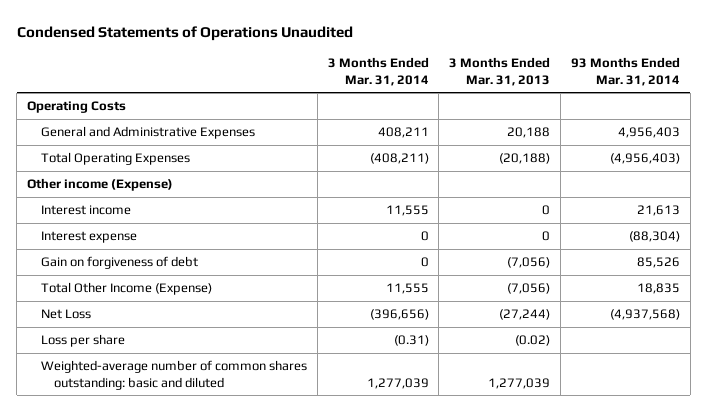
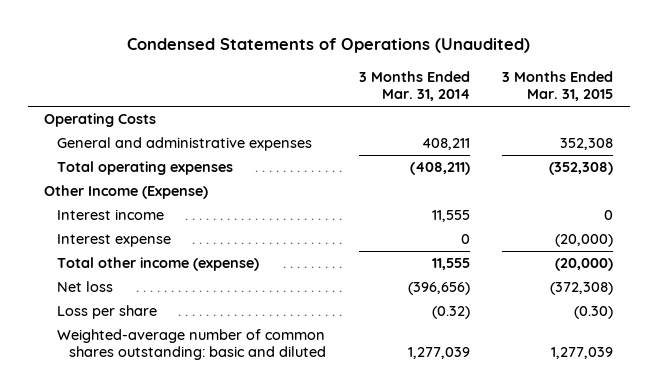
- Condensed Statements of Operations Unaudited
+ Condensed Statements of Operations (Unaudited)
- | 3 Months Ended Mar. 31, 2014 | 3 Months Ended Mar. 31, 2013 | 93 Months Ended Mar. 31, 2014
+ | 3 Months Ended Mar. 31, 2014 | 3 Months Ended Mar. 31, 2015
- General and Administrative Expenses | 408,211 | 20,188 | 4,956,403
- Total Operating Expenses | (408,211) | (20,188) | (4,956,403)
- Other income (Expense)
+ General and administrative expenses | 408,211 | 352,308
+ Total operating expenses | (408,211) | (352,308)
+ Other Income (Expense)
- Gain on forgiveness of debt | 0 | (7,056) | 85,526
- Total Other Income (Expense) | 11,555 | (7,056) | 18,835
- Net Loss | (396,656) | (27,244) | (4,937,568)
- Loss per share | (0.31) | (0.02) |
+ Total other income (expense) | 11,555 | (20,000)
+ Net loss | (396,656) | (372,308)
+ Loss per share | (0.32) | (0.30)

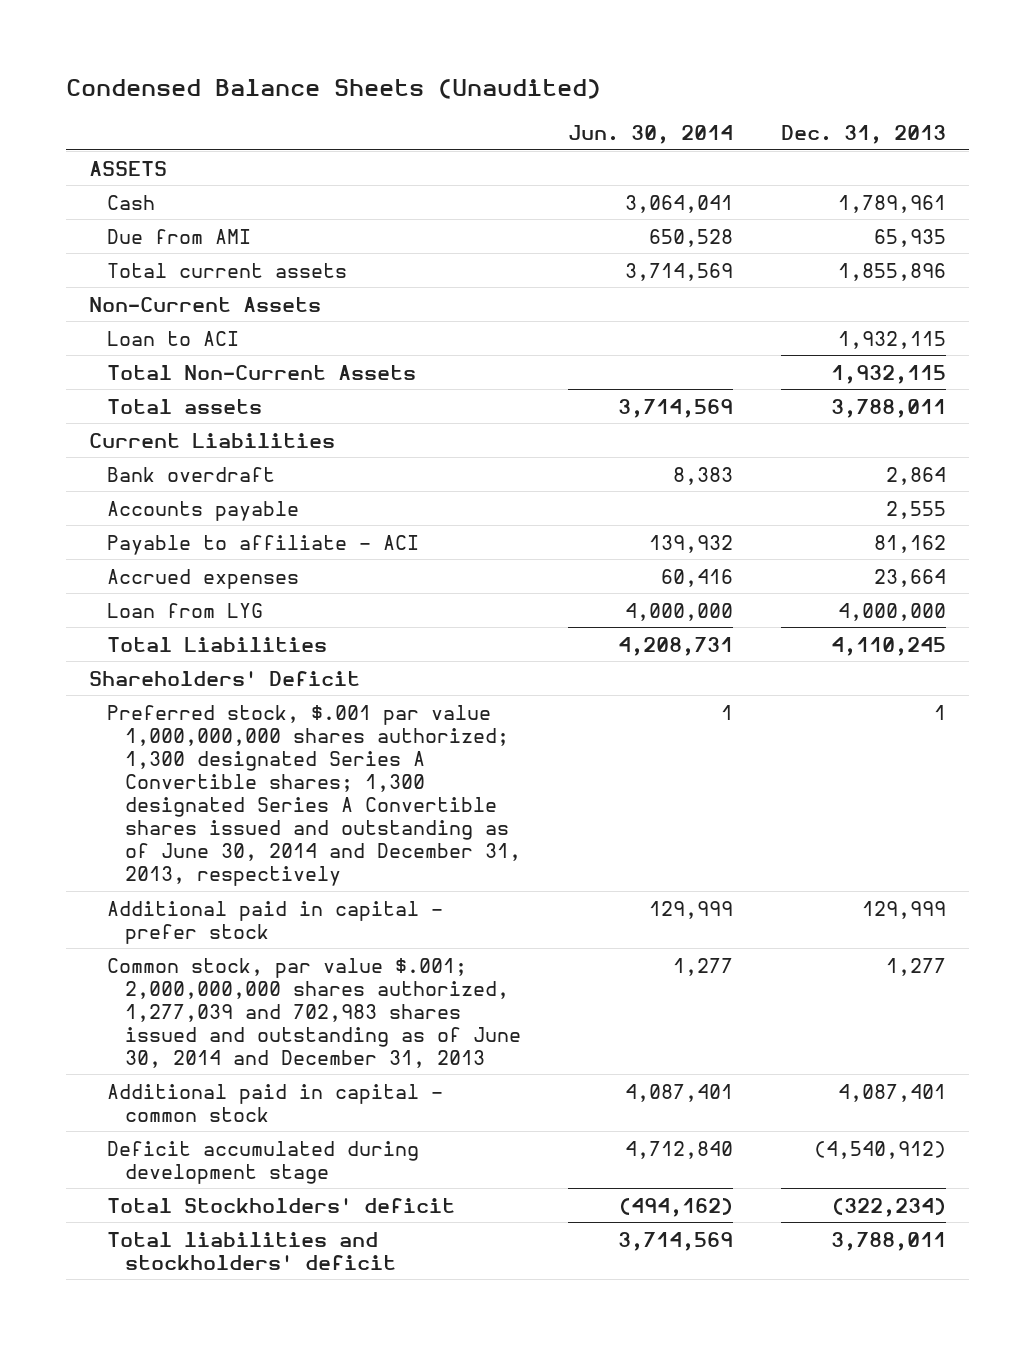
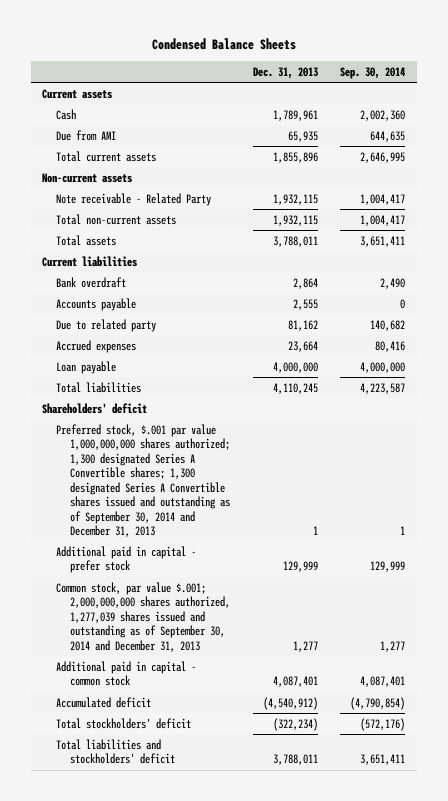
- Condensed Balance Sheets (Unaudited)
+ Condensed Balance Sheets
- | Jun. 30, 2014 | Dec. 31, 2013
+ | Dec. 31, 2013 | Sep. 30, 2014
- ASSETS
+ Current assets
- Non-Current Assets
- Loan to ACI | | 1,932,115
- Total Non-Current Assets | | 1,932,115
+ Non-current assets
+ Note receivable - Related Party | 1,932,115 | 1,004,417
+ Total non-current assets | 1,932,115 | 1,004,417
- Current Liabilities
+ Current liabilities
- Payable to affiliate - ACI | 139,932 | 81,162
+ Due to related party | 81,162 | 140,682
- Loan from LYG | 4,000,000 | 4,000,000
- Total Liabilities | 4,208,731 | 4,110,245
- Shareholders' Deficit
- Preferred stock, $.001 par value 1,000,000,000 shares authorized; 1,300 designated Series A Convertible shares; 1,300 designated Series A Convertible shares issued and outstanding as of June 30, 2014 and December 31, 2013, respectively | 1 | 1
+ Loan payable | 4,000,000 | 4,000,000
+ Total liabilities | 4,110,245 | 4,223,587
+ Shareholders' deficit
+ Preferred stock, $.001 par value 1,000,000,000 shares authorized; 1,300 designated Series A Convertible shares; 1,300 designated Series A Convertible shares issued and outstanding as of September 30, 2014 and December 31, 2013 | 1 | 1
- Common stock, par value $.001; 2,000,000,000 shares authorized, 1,277,039 and 702,983 shares issued and outstanding as of June 30, 2014 and December 31, 2013 | 1,277 | 1,277
+ Common stock, par value $.001; 2,000,000,000 shares authorized, 1,277,039 shares issued and outstanding as of September 30, 2014 and December 31, 2013 | 1,277 | 1,277
- Deficit accumulated during development stage | 4,712,840 | (4,540,912)
- Total Stockholders' deficit | (494,162) | (322,234)
+ Accumulated deficit | (4,540,912) | (4,790,854)
+ Total stockholders' deficit | (322,234) | (572,176)

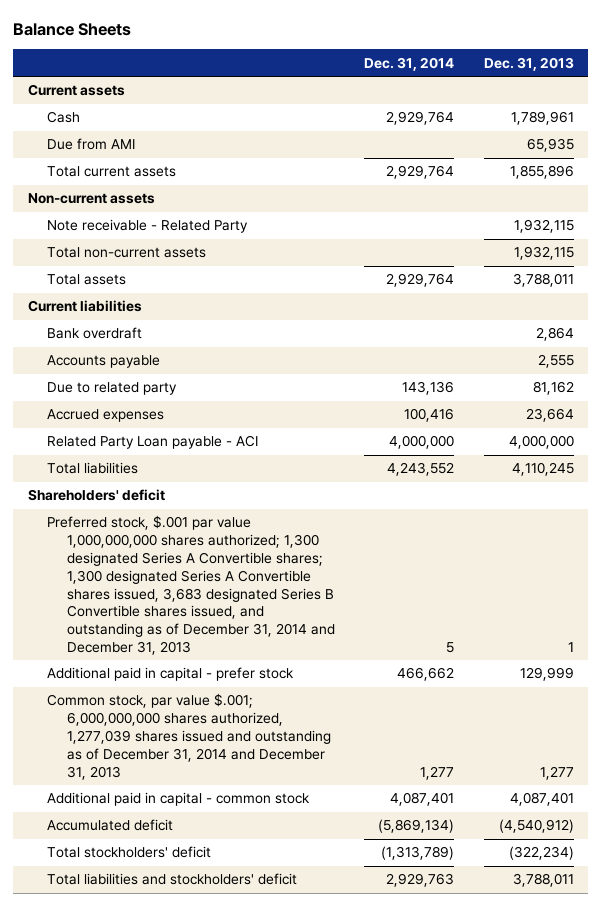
- Condensed Balance Sheets
+ Balance Sheets
- | Dec. 31, 2013 | Sep. 30, 2014
+ | Dec. 31, 2014 | Dec. 31, 2013
- Loan payable | 4,000,000 | 4,000,000
+ Related Party Loan payable - ACI | 4,000,000 | 4,000,000
- Preferred stock, $.001 par value 1,000,000,000 shares authorized; 1,300 designated Series A Convertible shares; 1,300 designated Series A Convertible shares issued and outstanding as of September 30, 2014 and December 31, 2013 | 1 | 1
+ Preferred stock, $.001 par value 1,000,000,000 shares authorized; 1,300 designated Series A Convertible shares; 1,300 designated Series A Convertible shares issued, 3,683 designated Series B Convertible shares issued, and outstanding as of December 31, 2014 and December 31, 2013 | 5 | 1
- Common stock, par value $.001; 2,000,000,000 shares authorized, 1,277,039 shares issued and outstanding as of September 30, 2014 and December 31, 2013 | 1,277 | 1,277
+ Common stock, par value $.001; 6,000,000,000 shares authorized, 1,277,039 shares issued and outstanding as of December 31, 2014 and December 31, 2013 | 1,277 | 1,277

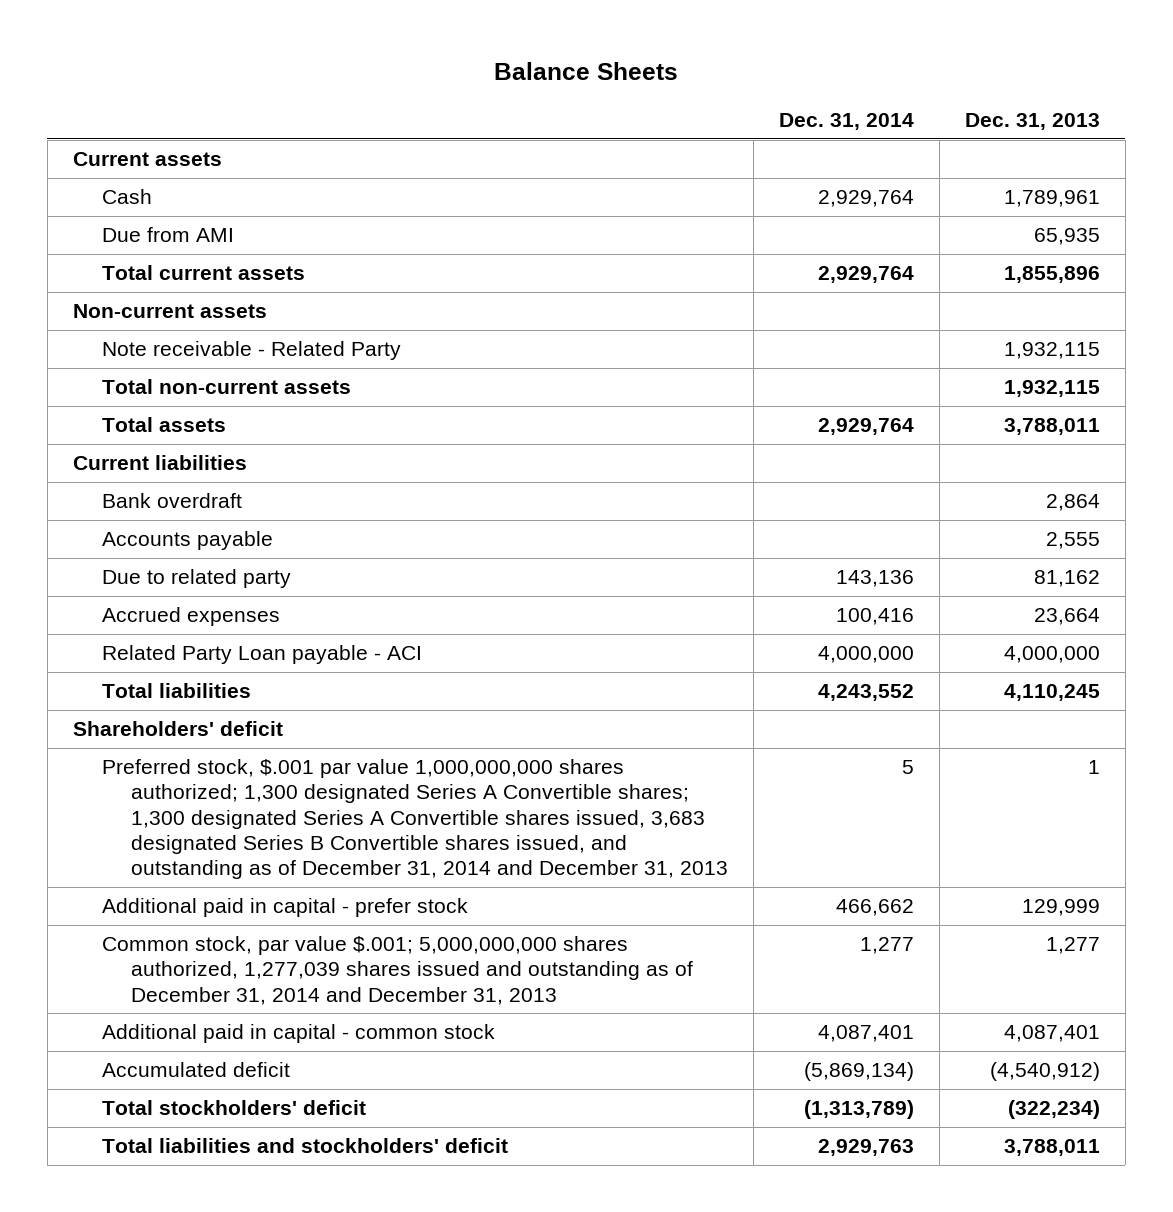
- Common stock, par value $.001; 6,000,000,000 shares authorized, 1,277,039 shares issued and outstanding as of December 31, 2014 and December 31, 2013 | 1,277 | 1,277
+ Common stock, par value $.001; 5,000,000,000 shares authorized, 1,277,039 shares issued and outstanding as of December 31, 2014 and December 31, 2013 | 1,277 | 1,277

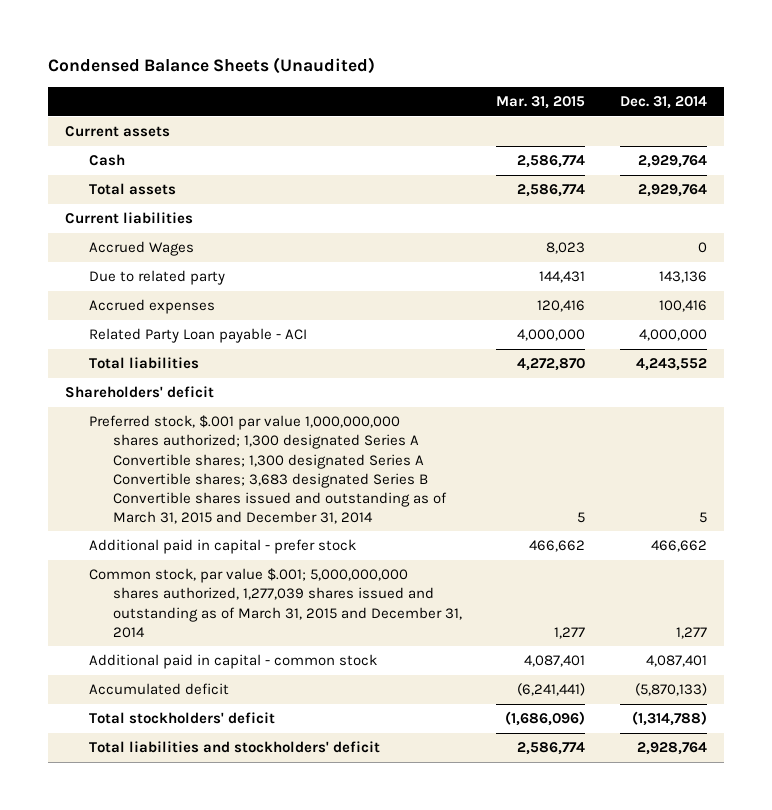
- Balance Sheets
+ Condensed Balance Sheets (Unaudited)
- | Dec. 31, 2014 | Dec. 31, 2013
+ | Mar. 31, 2015 | Dec. 31, 2014
- Due from AMI | | 65,935
- Total current assets | 2,929,764 | 1,855,896
- Non-current assets
- Note receivable - Related Party | | 1,932,115
- Total non-current assets | | 1,932,115
- Bank overdraft | | 2,864
- Accounts payable | | 2,555
+ Accrued Wages | 8,023 | 0
- Preferred stock, $.001 par value 1,000,000,000 shares authorized; 1,300 designated Series A Convertible shares; 1,300 designated Series A Convertible shares issued, 3,683 designated Series B Convertible shares issued, and outstanding as of December 31, 2014 and December 31, 2013 | 5 | 1
+ Preferred stock, $.001 par value 1,000,000,000 shares authorized; 1,300 designated Series A Convertible shares; 1,300 designated Series A Convertible shares; 3,683 designated Series B Convertible shares issued and outstanding as of March 31, 2015 and December 31, 2014 | 5 | 5
- Common stock, par value $.001; 5,000,000,000 shares authorized, 1,277,039 shares issued and outstanding as of December 31, 2014 and December 31, 2013 | 1,277 | 1,277
+ Common stock, par value $.001; 5,000,000,000 shares authorized, 1,277,039 shares issued and outstanding as of March 31, 2015 and December 31, 2014 | 1,277 | 1,277
- Accumulated deficit | (5,869,134) | (4,540,912)
- Total stockholders' deficit | (1,313,789) | (322,234)
- Total liabilities and stockholders' deficit | 2,929,763 | 3,788,011
+ Accumulated deficit | (6,241,441) | (5,870,133)
+ Total stockholders' deficit | (1,686,096) | (1,314,788)
+ Total liabilities and stockholders' deficit | 2,586,774 | 2,928,764

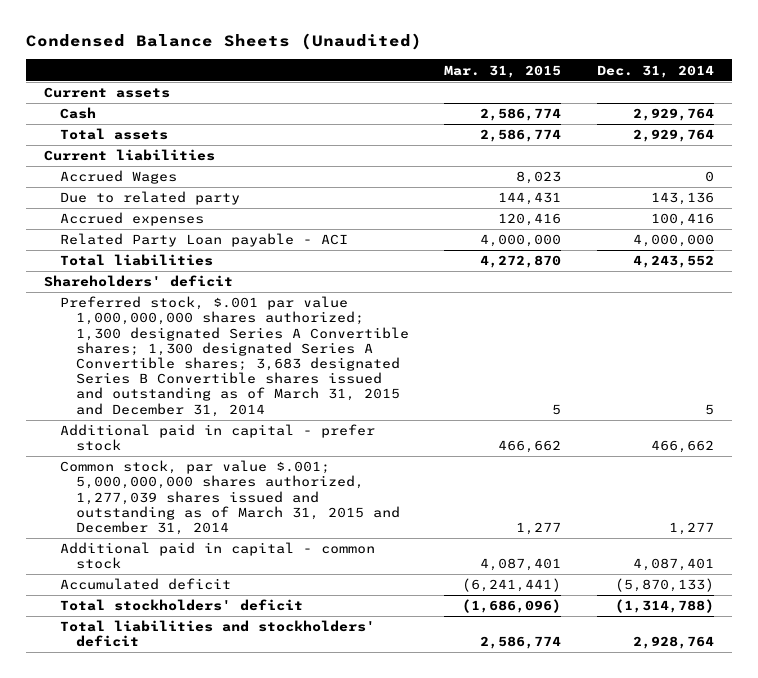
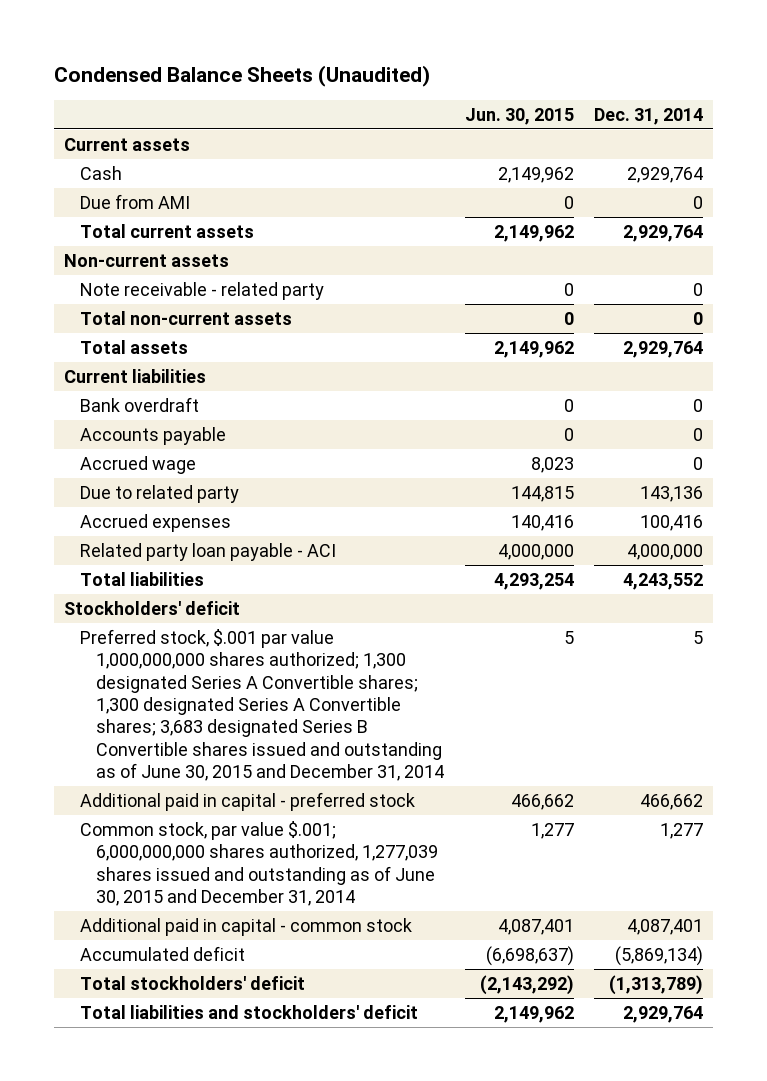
- | Mar. 31, 2015 | Dec. 31, 2014
+ | Jun. 30, 2015 | Dec. 31, 2014
+ Due from AMI | 0 | 0
+ Total current assets | 2,149,962 | 2,929,764
+ Non-current assets
+ Note receivable - related party | 0 | 0
+ Total non-current assets | 0 | 0
- Accrued Wages | 8,023 | 0
+ Bank overdraft | 0 | 0
+ Accounts payable | 0 | 0
+ Accrued wage | 8,023 | 0
- Related Party Loan payable - ACI | 4,000,000 | 4,000,000
+ Related party loan payable - ACI | 4,000,000 | 4,000,000
- Shareholders' deficit
- Preferred stock, $.001 par value 1,000,000,000 shares authorized; 1,300 designated Series A Convertible shares; 1,300 designated Series A Convertible shares; 3,683 designated Series B Convertible shares issued and outstanding as of March 31, 2015 and December 31, 2014 | 5 | 5
- Additional paid in capital - prefer stock | 466,662 | 466,662
- Common stock, par value $.001; 5,000,000,000 shares authorized, 1,277,039 shares issued and outstanding as of March 31, 2015 and December 31, 2014 | 1,277 | 1,277
+ Stockholders' deficit
+ Preferred stock, $.001 par value 1,000,000,000 shares authorized; 1,300 designated Series A Convertible shares; 1,300 designated Series A Convertible shares; 3,683 designated Series B Convertible shares issued and outstanding as of June 30, 2015 and December 31, 2014 | 5 | 5
+ Additional paid in capital - preferred stock | 466,662 | 466,662
+ Common stock, par value $.001; 6,000,000,000 shares authorized, 1,277,039 shares issued and outstanding as of June 30, 2015 and December 31, 2014 | 1,277 | 1,277
- Accumulated deficit | (6,241,441) | (5,870,133)
- Total stockholders' deficit | (1,686,096) | (1,314,788)
- Total liabilities and stockholders' deficit | 2,586,774 | 2,928,764
+ Accumulated deficit | (6,698,637) | (5,869,134)
+ Total stockholders' deficit | (2,143,292) | (1,313,789)
+ Total liabilities and stockholders' deficit | 2,149,962 | 2,929,764

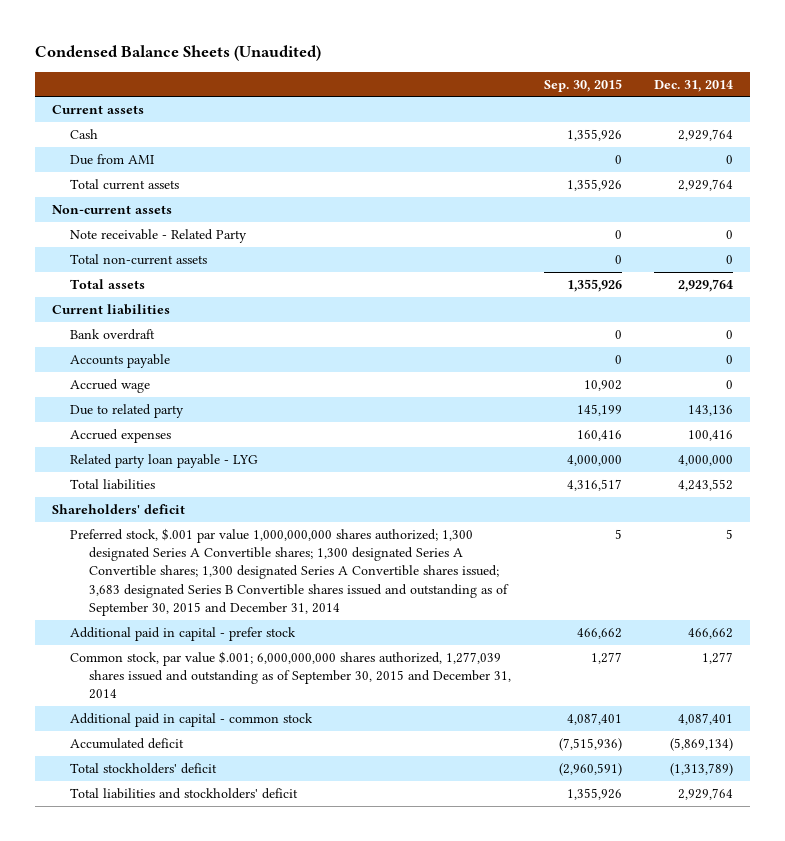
- | Jun. 30, 2015 | Dec. 31, 2014
+ | Sep. 30, 2015 | Dec. 31, 2014
- Note receivable - related party | 0 | 0
+ Note receivable - Related Party | 0 | 0
- Related party loan payable - ACI | 4,000,000 | 4,000,000
+ Related party loan payable - LYG | 4,000,000 | 4,000,000
- Stockholders' deficit
- Preferred stock, $.001 par value 1,000,000,000 shares authorized; 1,300 designated Series A Convertible shares; 1,300 designated Series A Convertible shares; 3,683 designated Series B Convertible shares issued and outstanding as of June 30, 2015 and December 31, 2014 | 5 | 5
- Additional paid in capital - preferred stock | 466,662 | 466,662
- Common stock, par value $.001; 6,000,000,000 shares authorized, 1,277,039 shares issued and outstanding as of June 30, 2015 and December 31, 2014 | 1,277 | 1,277
+ Shareholders' deficit
+ Preferred stock, $.001 par value 1,000,000,000 shares authorized; 1,300 designated Series A Convertible shares; 1,300 designated Series A Convertible shares; 1,300 designated Series A Convertible shares issued; 3,683 designated Series B Convertible shares issued and outstanding as of September 30, 2015 and December 31, 2014 | 5 | 5
+ Additional paid in capital - prefer stock | 466,662 | 466,662
+ Common stock, par value $.001; 6,000,000,000 shares authorized, 1,277,039 shares issued and outstanding as of September 30, 2015 and December 31, 2014 | 1,277 | 1,277

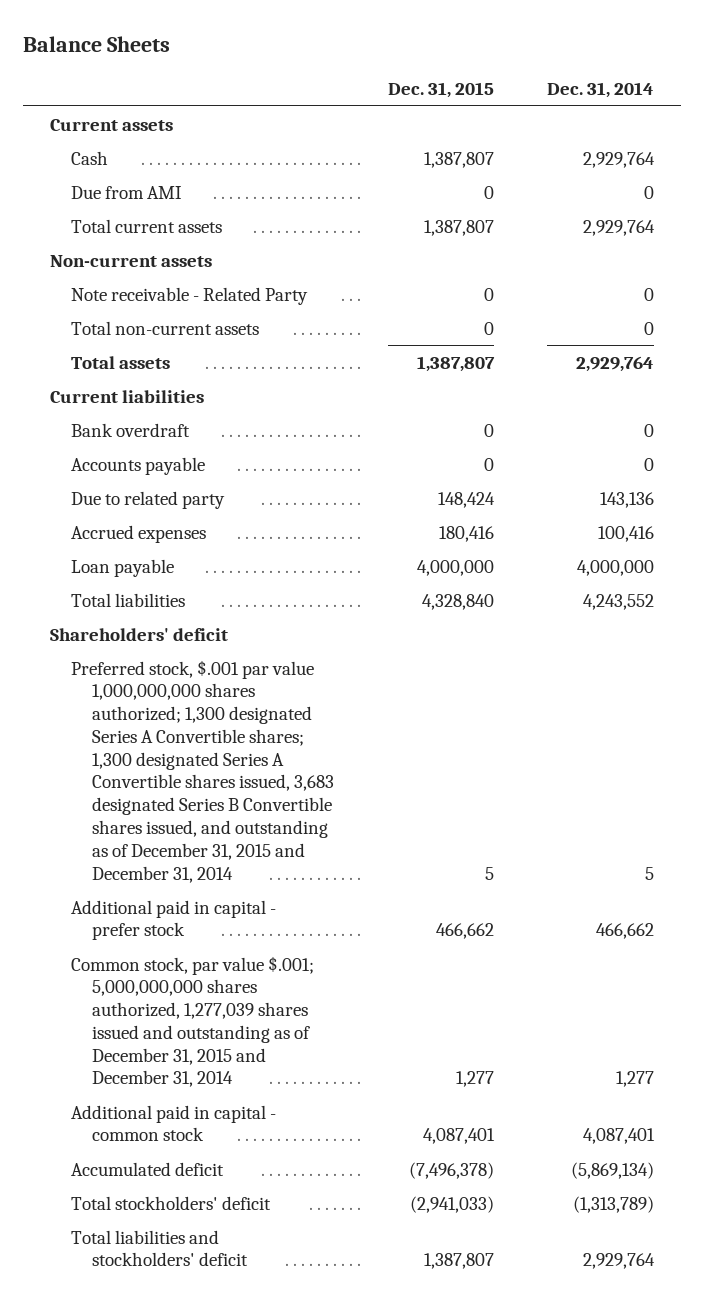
- Condensed Balance Sheets (Unaudited)
+ Balance Sheets
- | Sep. 30, 2015 | Dec. 31, 2014
+ | Dec. 31, 2015 | Dec. 31, 2014
- Accrued wage | 10,902 | 0
- Related party loan payable - LYG | 4,000,000 | 4,000,000
+ Loan payable | 4,000,000 | 4,000,000
- Preferred stock, $.001 par value 1,000,000,000 shares authorized; 1,300 designated Series A Convertible shares; 1,300 designated Series A Convertible shares; 1,300 designated Series A Convertible shares issued; 3,683 designated Series B Convertible shares issued and outstanding as of September 30, 2015 and December 31, 2014 | 5 | 5
+ Preferred stock, $.001 par value 1,000,000,000 shares authorized; 1,300 designated Series A Convertible shares; 1,300 designated Series A Convertible shares issued, 3,683 designated Series B Convertible shares issued, and outstanding as of December 31, 2015 and December 31, 2014 | 5 | 5
- Common stock, par value $.001; 6,000,000,000 shares authorized, 1,277,039 shares issued and outstanding as of September 30, 2015 and December 31, 2014 | 1,277 | 1,277
+ Common stock, par value $.001; 5,000,000,000 shares authorized, 1,277,039 shares issued and outstanding as of December 31, 2015 and December 31, 2014 | 1,277 | 1,277

